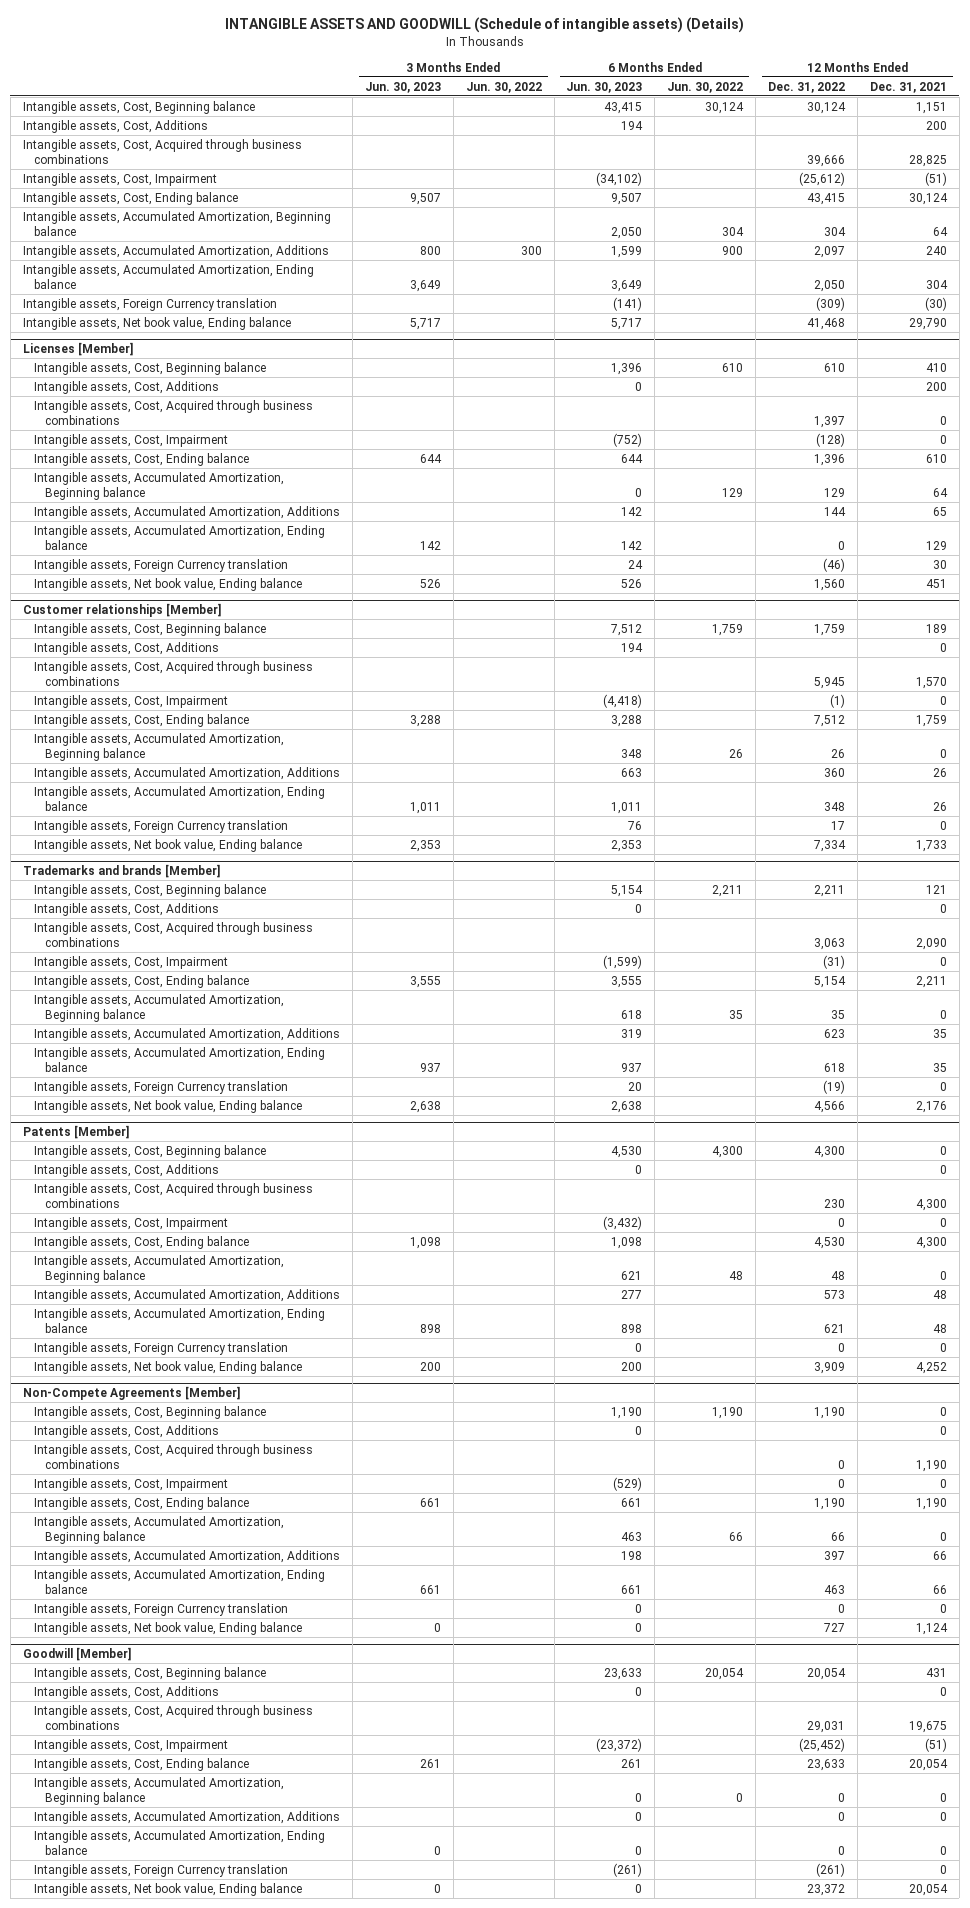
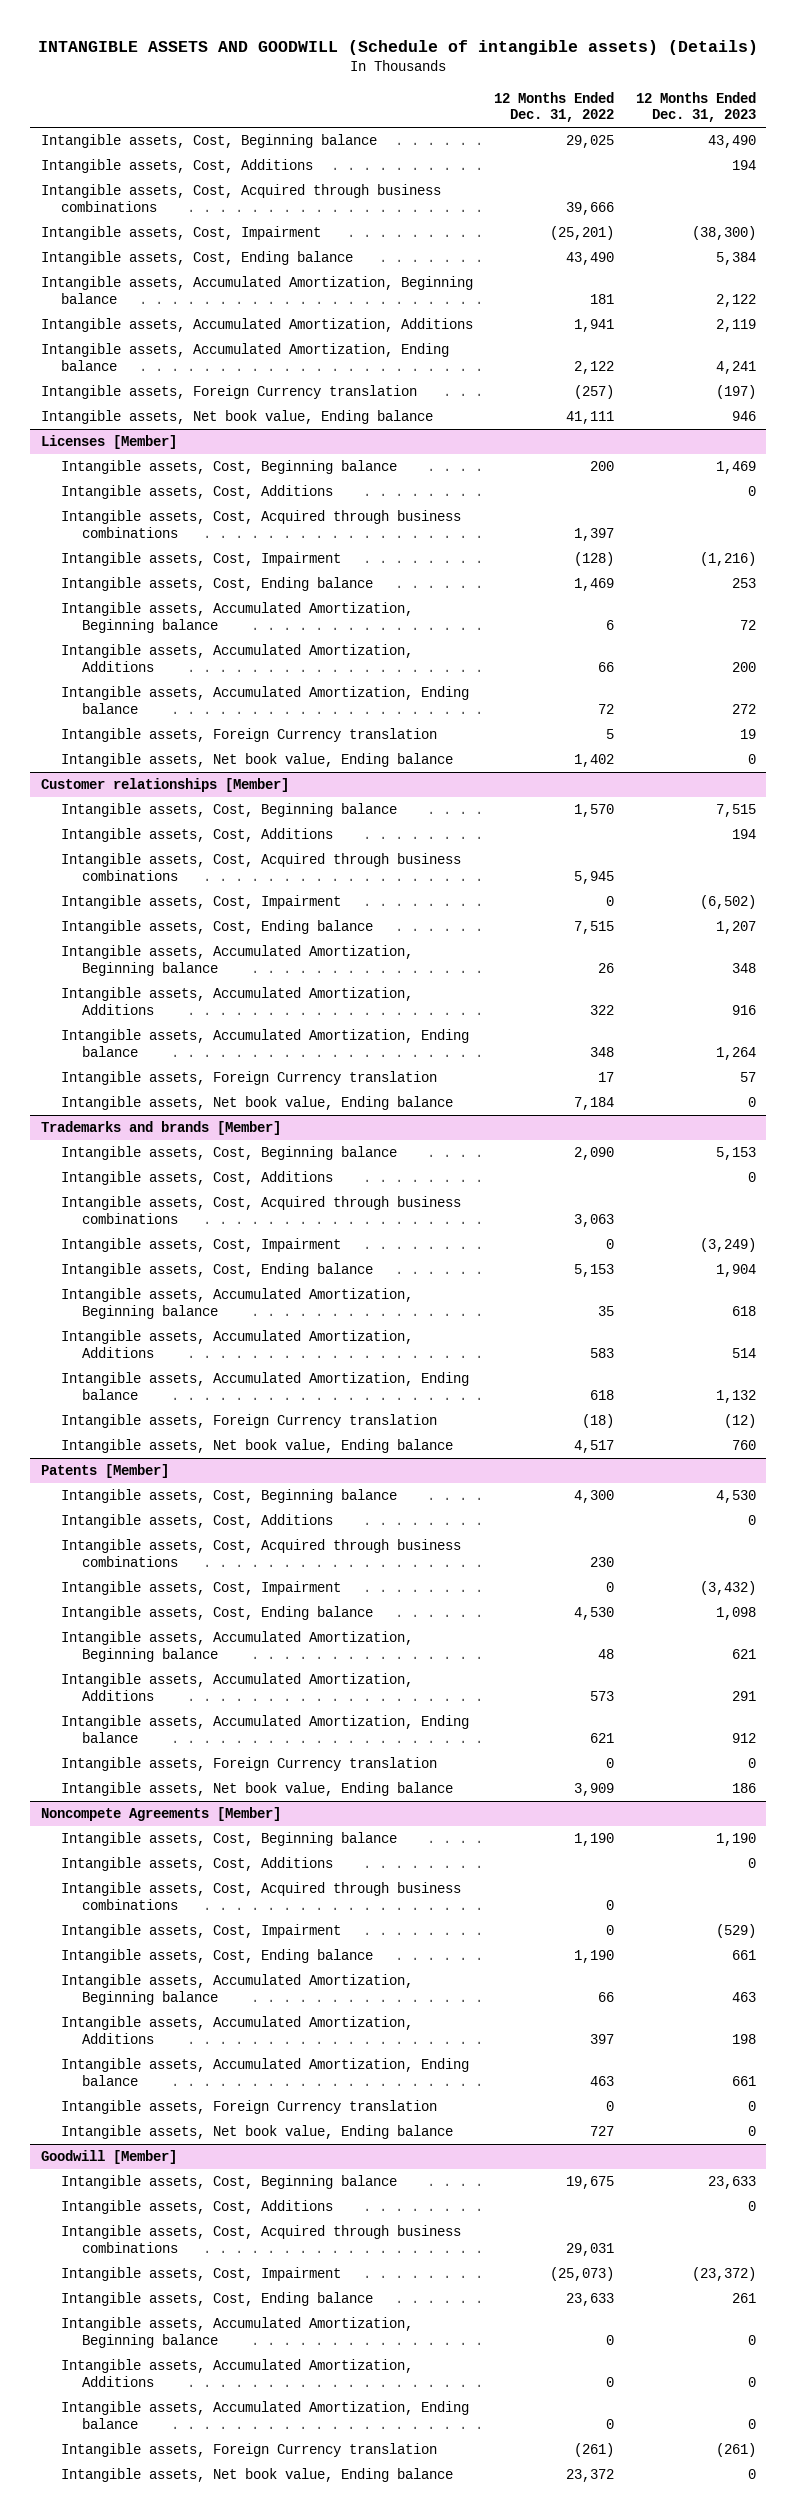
- | 3 Months Ended Jun. 30, 2023 | 3 Months Ended Jun. 30, 2022 | 6 Months Ended Jun. 30, 2023 | 6 Months Ended Jun. 30, 2022 | 12 Months Ended Dec. 31, 2022 | 12 Months Ended Dec. 31, 2021
+ | 12 Months Ended Dec. 31, 2022 | 12 Months Ended Dec. 31, 2023
- Intangible assets, Cost, Beginning balance | | | 43,415 | 30,124 | 30,124 | 1,151
+ Intangible assets, Cost, Beginning balance | 29,025 | 43,490
- Intangible assets, Cost, Impairment | | | (34,102) | | (25,612) | (51)
- Intangible assets, Cost, Ending balance | 9,507 | | 9,507 | | 43,415 | 30,124
- Intangible assets, Accumulated Amortization, Beginning balance | | | 2,050 | 304 | 304 | 64
- Intangible assets, Accumulated Amortization, Additions | 800 | 300 | 1,599 | 900 | 2,097 | 240
- Intangible assets, Accumulated Amortization, Ending balance | 3,649 | | 3,649 | | 2,050 | 304
- Intangible assets, Foreign Currency translation | | | (141) | | (309) | (30)
- Intangible assets, Net book value, Ending balance | 5,717 | | 5,717 | | 41,468 | 29,790
+ Intangible assets, Cost, Impairment | (25,201) | (38,300)
+ Intangible assets, Cost, Ending balance | 43,490 | 5,384
+ Intangible assets, Accumulated Amortization, Beginning balance | 181 | 2,122
+ Intangible assets, Accumulated Amortization, Additions | 1,941 | 2,119
+ Intangible assets, Accumulated Amortization, Ending balance | 2,122 | 4,241
+ Intangible assets, Foreign Currency translation | (257) | (197)
+ Intangible assets, Net book value, Ending balance | 41,111 | 946
@ Licenses [Member]
- Intangible assets, Cost, Beginning balance | | | 1,396 | 610 | 610 | 410
+ Intangible assets, Cost, Beginning balance | 200 | 1,469
- Intangible assets, Cost, Ending balance | 644 | | 644 | | 1,396 | 610
- Intangible assets, Accumulated Amortization, Beginning balance | | | 0 | 129 | 129 | 64
- Intangible assets, Accumulated Amortization, Additions | | | 142 | | 144 | 65
- Intangible assets, Accumulated Amortization, Ending balance | 142 | | 142 | | 0 | 129
- Intangible assets, Foreign Currency translation | | | 24 | | (46) | 30
- Intangible assets, Net book value, Ending balance | 526 | | 526 | | 1,560 | 451
+ Intangible assets, Cost, Ending balance | 1,469 | 253
+ Intangible assets, Accumulated Amortization, Beginning balance | 6 | 72
+ Intangible assets, Accumulated Amortization, Additions | 66 | 200
+ Intangible assets, Accumulated Amortization, Ending balance | 72 | 272
+ Intangible assets, Foreign Currency translation | 5 | 19
+ Intangible assets, Net book value, Ending balance | 1,402 | 0
@ Customer relationships [Member]
- Intangible assets, Cost, Beginning balance | | | 7,512 | 1,759 | 1,759 | 189
+ Intangible assets, Cost, Beginning balance | 1,570 | 7,515
- Intangible assets, Cost, Impairment | | | (4,418) | | (1) | 0
- Intangible assets, Cost, Ending balance | 3,288 | | 3,288 | | 7,512 | 1,759
+ Intangible assets, Cost, Impairment | 0 | (6,502)
+ Intangible assets, Cost, Ending balance | 7,515 | 1,207
- Intangible assets, Accumulated Amortization, Additions | | | 663 | | 360 | 26
+ Intangible assets, Accumulated Amortization, Additions | 322 | 916
- Intangible assets, Net book value, Ending balance | 2,353 | | 2,353 | | 7,334 | 1,733
+ Intangible assets, Net book value, Ending balance | 7,184 | 0
@ Trademarks and brands [Member]
- Intangible assets, Cost, Beginning balance | | | 5,154 | 2,211 | 2,211 | 121
+ Intangible assets, Cost, Beginning balance | 2,090 | 5,153
- Intangible assets, Cost, Impairment | | | (1,599) | | (31) | 0
- Intangible assets, Cost, Ending balance | 3,555 | | 3,555 | | 5,154 | 2,211
+ Intangible assets, Cost, Impairment | 0 | (3,249)
+ Intangible assets, Cost, Ending balance | 5,153 | 1,904
- Intangible assets, Accumulated Amortization, Additions | | | 319 | | 623 | 35
+ Intangible assets, Accumulated Amortization, Additions | 583 | 514
- Intangible assets, Foreign Currency translation | | | 20 | | (19) | 0
- Intangible assets, Net book value, Ending balance | 2,638 | | 2,638 | | 4,566 | 2,176
+ Intangible assets, Foreign Currency translation | (18) | (12)
+ Intangible assets, Net book value, Ending balance | 4,517 | 760
- Non-Compete Agreements [Member]
+ Noncompete Agreements [Member]
@ Goodwill [Member]
- Intangible assets, Cost, Beginning balance | | | 23,633 | 20,054 | 20,054 | 431
+ Intangible assets, Cost, Beginning balance | 19,675 | 23,633
- Intangible assets, Cost, Impairment | | | (23,372) | | (25,452) | (51)
+ Intangible assets, Cost, Impairment | (25,073) | (23,372)

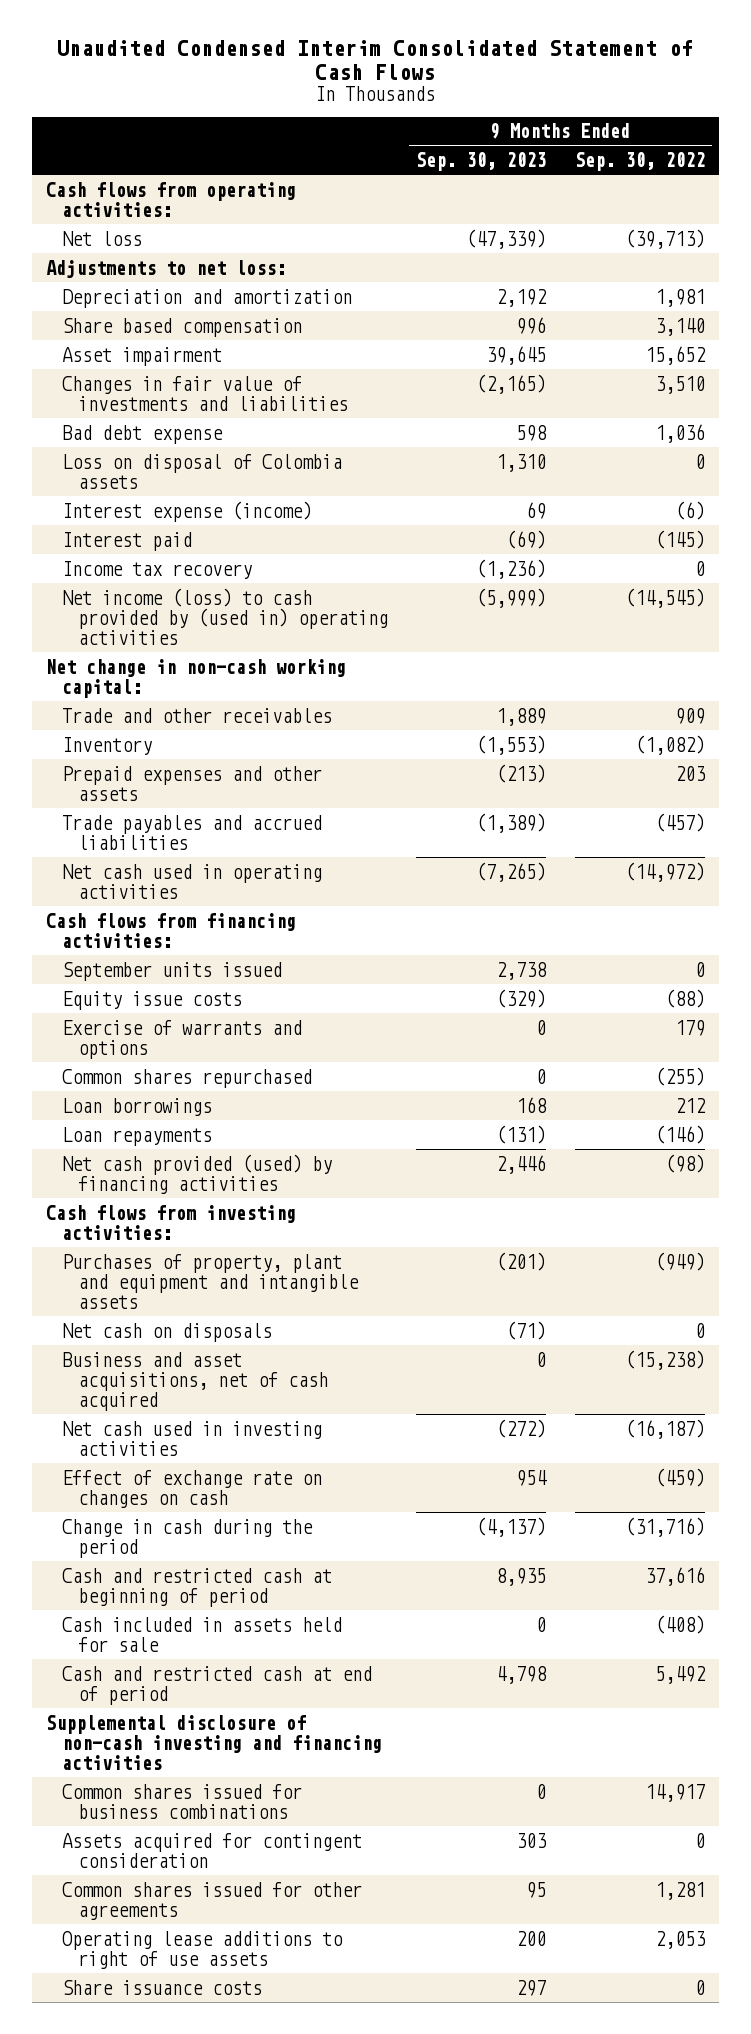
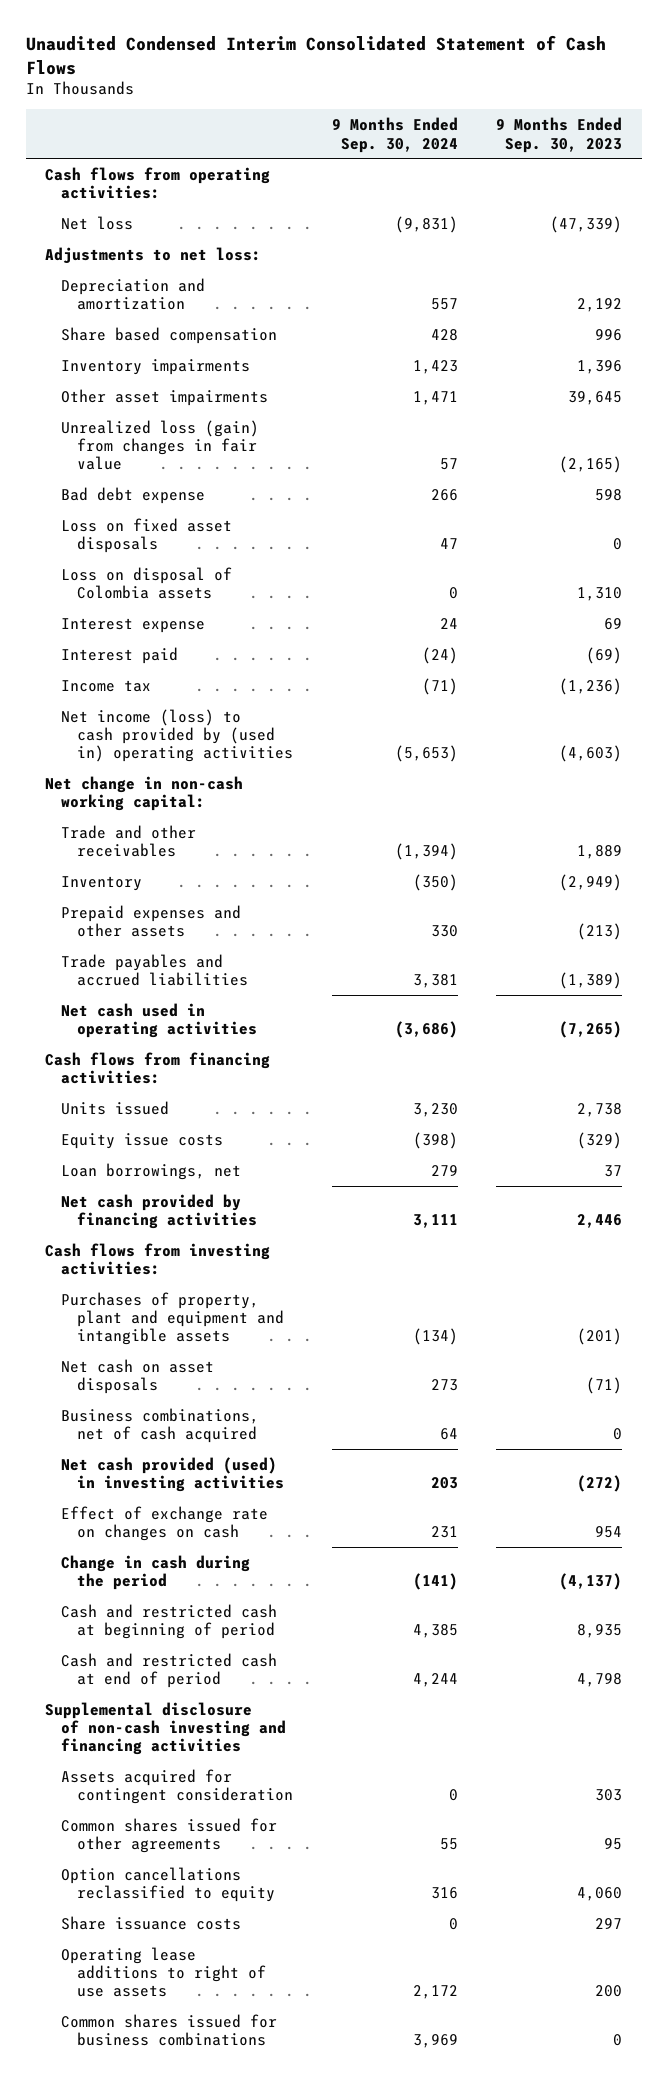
- | 9 Months Ended Sep. 30, 2023 | 9 Months Ended Sep. 30, 2022
+ | 9 Months Ended Sep. 30, 2024 | 9 Months Ended Sep. 30, 2023
- Asset impairment | 39,645 | 15,652
- Changes in fair value of investments and liabilities | (2,165) | 3,510
+ Inventory impairments | 1,423 | 1,396
+ Other asset impairments | 1,471 | 39,645
+ Unrealized loss (gain) from changes in fair value | 57 | (2,165)
+ Loss on fixed asset disposals | 47 | 0
- Interest expense (income) | 69 | (6)
+ Interest expense | 24 | 69
- Income tax recovery | (1,236) | 0
- Net income (loss) to cash provided by (used in) operating activities | (5,999) | (14,545)
+ Income tax | (71) | (1,236)
+ Net income (loss) to cash provided by (used in) operating activities | (5,653) | (4,603)
- Inventory | (1,553) | (1,082)
+ Inventory | (350) | (2,949)
- September units issued | 2,738 | 0
+ Units issued | 3,230 | 2,738
- Exercise of warrants and options | 0 | 179
- Common shares repurchased | 0 | (255)
- Loan borrowings | 168 | 212
- Loan repayments | (131) | (146)
- Net cash provided (used) by financing activities | 2,446 | (98)
+ Loan borrowings, net | 279 | 37
+ Net cash provided by financing activities | 3,111 | 2,446
- Net cash on disposals | (71) | 0
- Business and asset acquisitions, net of cash acquired | 0 | (15,238)
- Net cash used in investing activities | (272) | (16,187)
+ Net cash on asset disposals | 273 | (71)
+ Business combinations, net of cash acquired | 64 | 0
+ Net cash provided (used) in investing activities | 203 | (272)
- Cash included in assets held for sale | 0 | (408)
+ Option cancellations reclassified to equity | 316 | 4,060
moved down: Operating lease additions to right of use assets | 2,172 | 200
moved down: Common shares issued for business combinations | 3,969 | 0

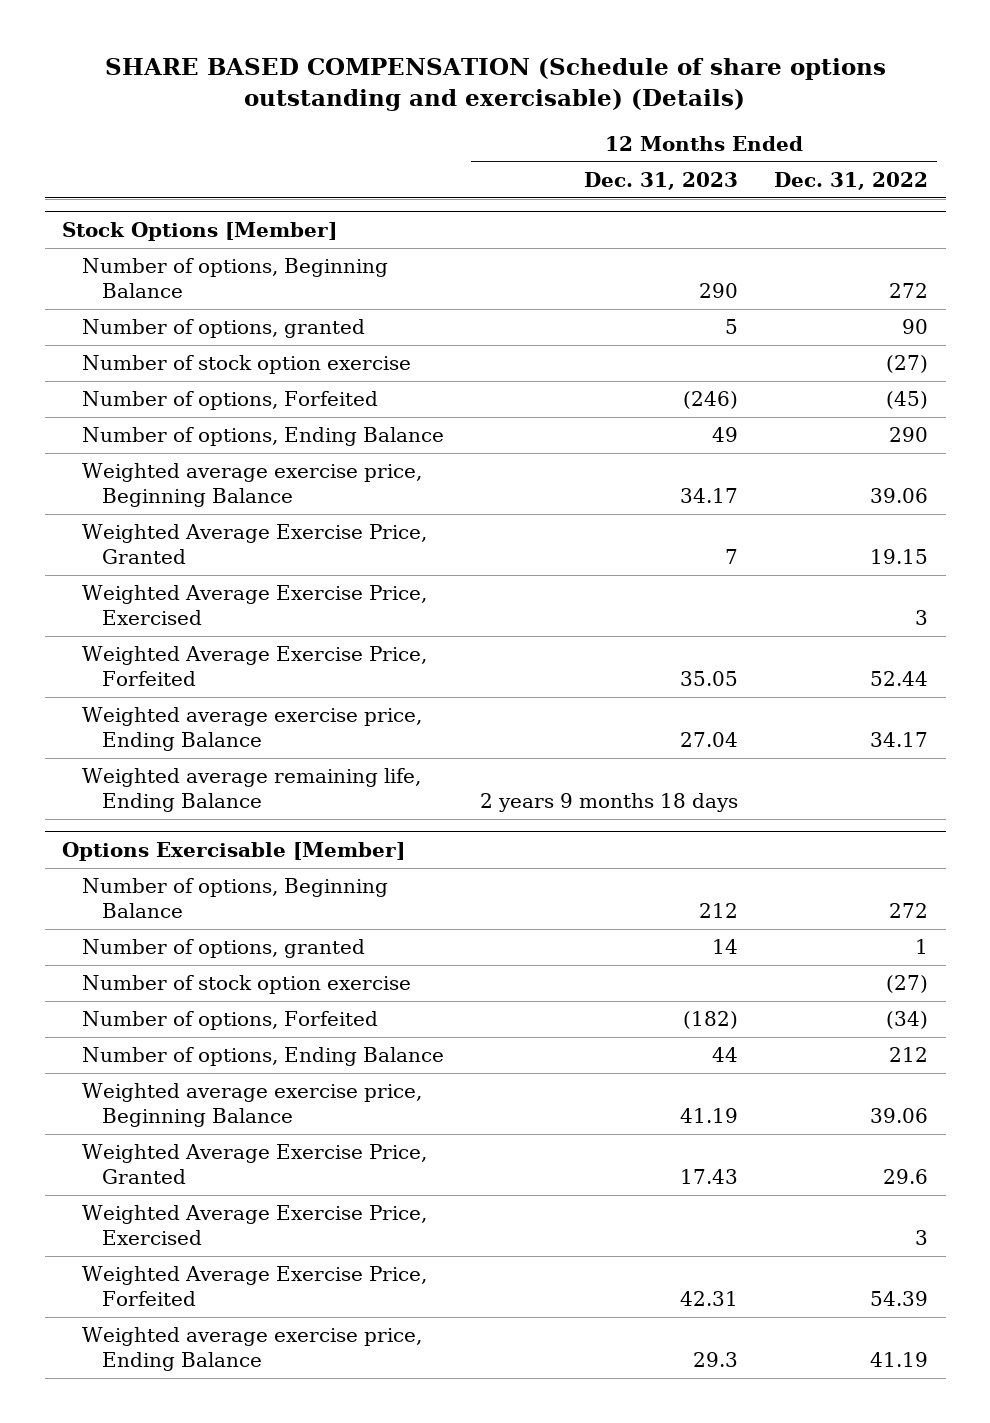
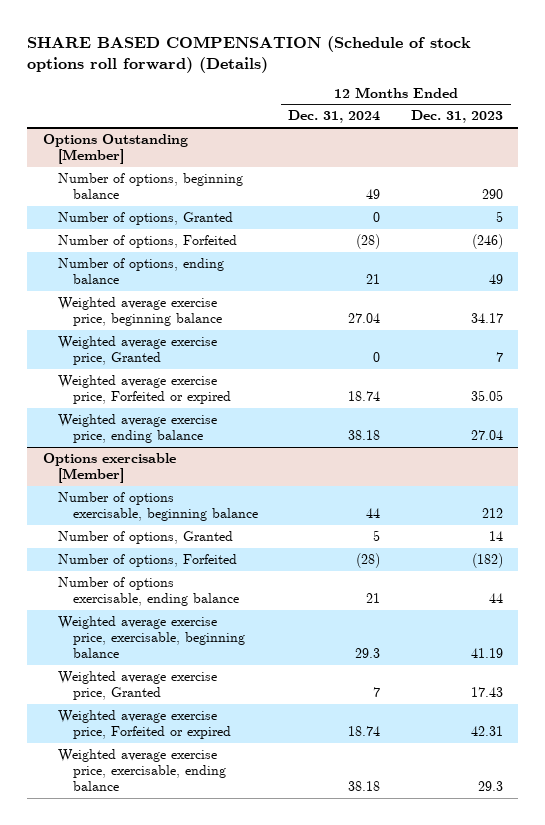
- SHARE BASED COMPENSATION (Schedule of share options outstanding and exercisable) (Details)
+ SHARE BASED COMPENSATION (Schedule of stock options roll forward) (Details)
- | 12 Months Ended Dec. 31, 2023 | 12 Months Ended Dec. 31, 2022
+ | 12 Months Ended Dec. 31, 2024 | 12 Months Ended Dec. 31, 2023
- Stock Options [Member]
- Number of options, Beginning Balance | 290 | 272
- Number of options, granted | 5 | 90
- Number of stock option exercise | | (27)
+ Options Outstanding [Member]
+ Number of options, beginning balance | 49 | 290
+ Number of options, Granted | 0 | 5
- Number of options, Ending Balance | 49 | 290
- Weighted average exercise price, Beginning Balance | 34.17 | 39.06
- Weighted Average Exercise Price, Granted | 7 | 19.15
- Weighted Average Exercise Price, Exercised | | 3
- Weighted Average Exercise Price, Forfeited | 35.05 | 52.44
- Weighted average exercise price, Ending Balance | 27.04 | 34.17
- Weighted average remaining life, Ending Balance | 2 years 9 months 18 days |
- Options Exercisable [Member]
- Number of options, Beginning Balance | 212 | 272
- Number of options, granted | 14 | 1
- Number of stock option exercise | | (27)
+ Number of options, ending balance | 21 | 49
+ Weighted average exercise price, beginning balance | 27.04 | 34.17
+ Weighted average exercise price, Granted | 0 | 7
+ Weighted average exercise price, Forfeited or expired | 18.74 | 35.05
+ Weighted average exercise price, ending balance | 38.18 | 27.04
+ Options exercisable [Member]
+ Number of options exercisable, beginning balance | 44 | 212
+ Number of options, Granted | 5 | 14
- Number of options, Ending Balance | 44 | 212
- Weighted average exercise price, Beginning Balance | 41.19 | 39.06
- Weighted Average Exercise Price, Granted | 17.43 | 29.6
- Weighted Average Exercise Price, Exercised | | 3
- Weighted Average Exercise Price, Forfeited | 42.31 | 54.39
- Weighted average exercise price, Ending Balance | 29.3 | 41.19
+ Number of options exercisable, ending balance | 21 | 44
+ Weighted average exercise price, exercisable, beginning balance | 29.3 | 41.19
+ Weighted average exercise price, Granted | 7 | 17.43
+ Weighted average exercise price, Forfeited or expired | 18.74 | 42.31
+ Weighted average exercise price, exercisable, ending balance | 38.18 | 29.3

